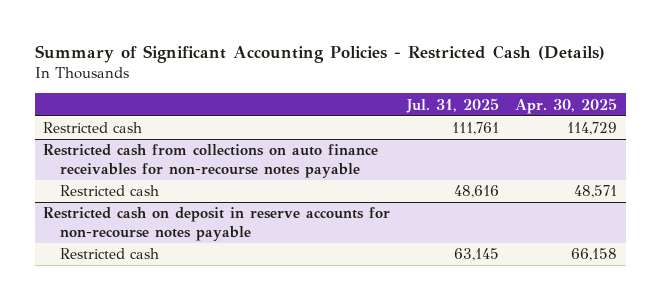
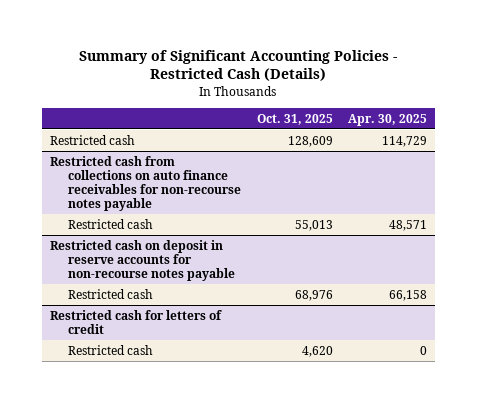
- | Jul. 31, 2025 | Apr. 30, 2025
+ | Oct. 31, 2025 | Apr. 30, 2025
+ Restricted cash for letters of credit
+ Restricted cash | 4,620 | 0

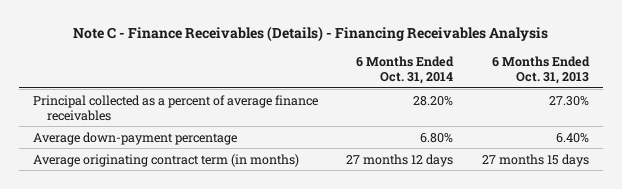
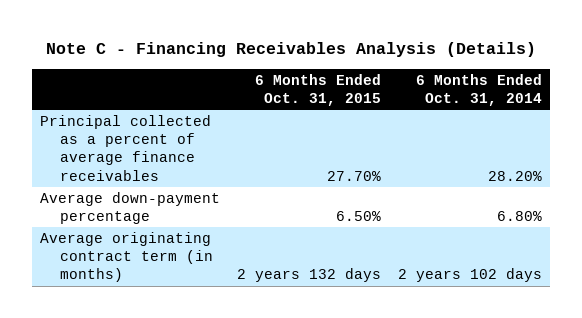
- Note C - Finance Receivables (Details) - Financing Receivables Analysis
+ Note C - Financing Receivables Analysis (Details)
- | 6 Months Ended Oct. 31, 2014 | 6 Months Ended Oct. 31, 2013
+ | 6 Months Ended Oct. 31, 2015 | 6 Months Ended Oct. 31, 2014
- Average originating contract term (in months) | 27 months 12 days | 27 months 15 days
+ Average originating contract term (in months) | 2 years 132 days | 2 years 102 days

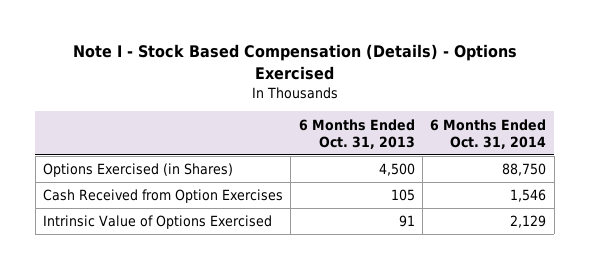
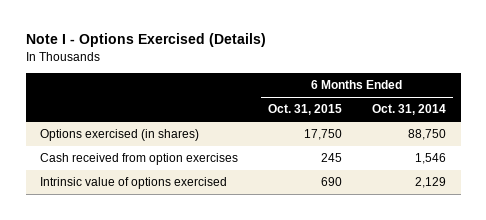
- Note I - Stock Based Compensation (Details) - Options Exercised
+ Note I - Options Exercised (Details)
- | 6 Months Ended Oct. 31, 2013 | 6 Months Ended Oct. 31, 2014
+ | 6 Months Ended Oct. 31, 2015 | 6 Months Ended Oct. 31, 2014
- Options Exercised (in Shares) | 4,500 | 88,750
- Cash Received from Option Exercises | 105 | 1,546
- Intrinsic Value of Options Exercised | 91 | 2,129
+ Options exercised (in shares) | 17,750 | 88,750
+ Cash received from option exercises | 245 | 1,546
+ Intrinsic value of options exercised | 690 | 2,129

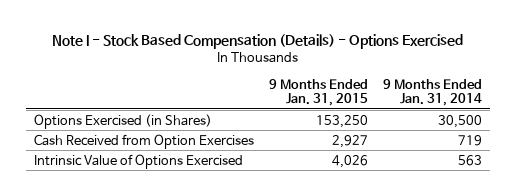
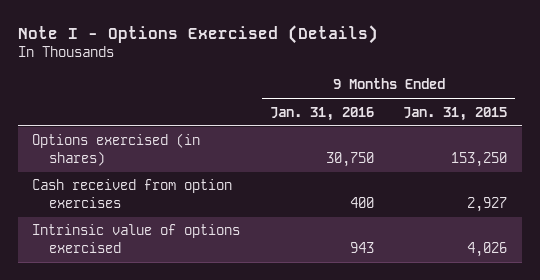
- Note I - Stock Based Compensation (Details) - Options Exercised
+ Note I - Options Exercised (Details)
- | 9 Months Ended Jan. 31, 2015 | 9 Months Ended Jan. 31, 2014
+ | 9 Months Ended Jan. 31, 2016 | 9 Months Ended Jan. 31, 2015
- Options Exercised (in Shares) | 153,250 | 30,500
- Cash Received from Option Exercises | 2,927 | 719
- Intrinsic Value of Options Exercised | 4,026 | 563
+ Options exercised (in shares) | 30,750 | 153,250
+ Cash received from option exercises | 400 | 2,927
+ Intrinsic value of options exercised | 943 | 4,026

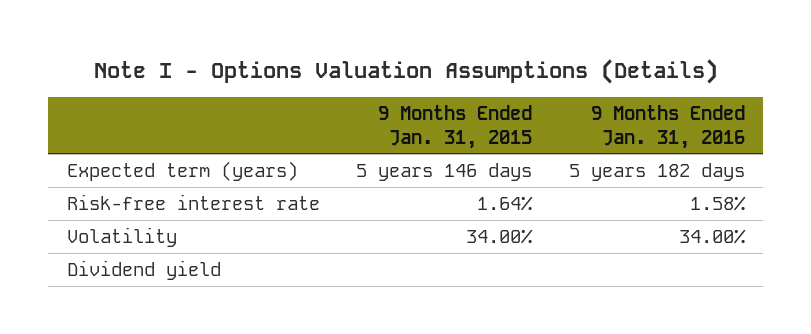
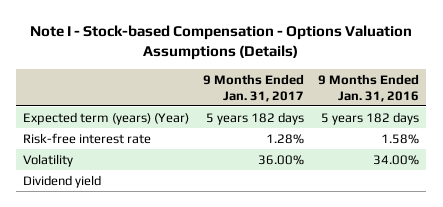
- Note I - Options Valuation Assumptions (Details)
+ Note I - Stock-based Compensation - Options Valuation Assumptions (Details)
- | 9 Months Ended Jan. 31, 2015 | 9 Months Ended Jan. 31, 2016
+ | 9 Months Ended Jan. 31, 2017 | 9 Months Ended Jan. 31, 2016
- Expected term (years) | 5 years 146 days | 5 years 182 days
+ Expected term (years) (Year) | 5 years 182 days | 5 years 182 days

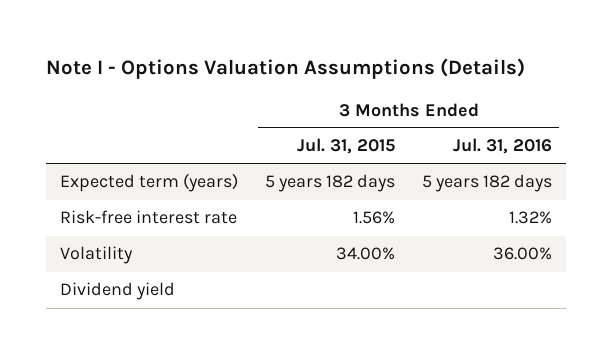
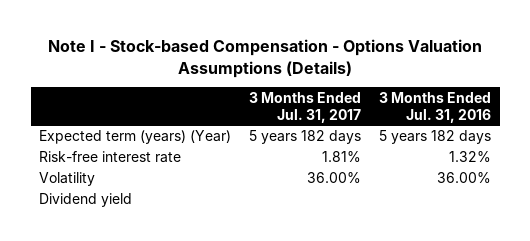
- Note I - Options Valuation Assumptions (Details)
+ Note I - Stock-based Compensation - Options Valuation Assumptions (Details)
- | 3 Months Ended Jul. 31, 2015 | 3 Months Ended Jul. 31, 2016
+ | 3 Months Ended Jul. 31, 2017 | 3 Months Ended Jul. 31, 2016
- Expected term (years) | 5 years 182 days | 5 years 182 days
+ Expected term (years) (Year) | 5 years 182 days | 5 years 182 days

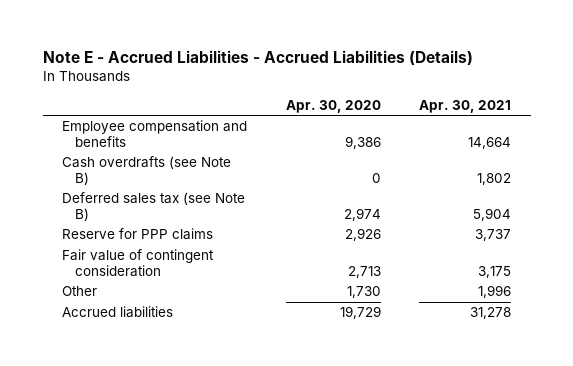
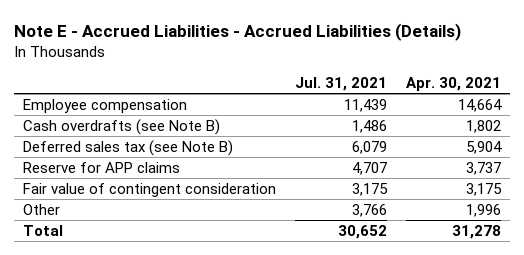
- | Apr. 30, 2020 | Apr. 30, 2021
+ | Jul. 31, 2021 | Apr. 30, 2021
- Employee compensation and benefits | 9,386 | 14,664
+ Employee compensation | 11,439 | 14,664
- Reserve for PPP claims | 2,926 | 3,737
+ Reserve for APP claims | 4,707 | 3,737
- Accrued liabilities | 19,729 | 31,278
+ Total | 30,652 | 31,278

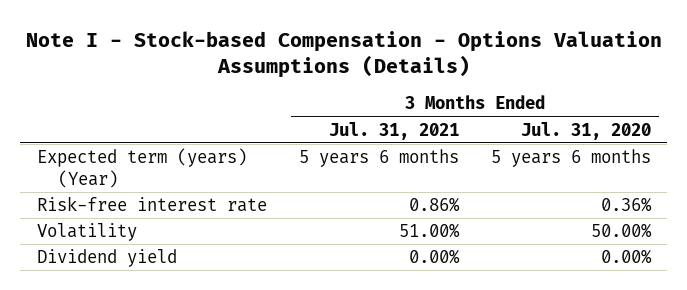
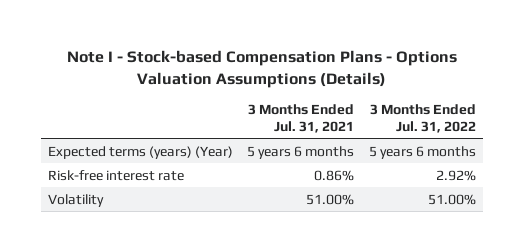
- Note I - Stock-based Compensation - Options Valuation Assumptions (Details)
+ Note I - Stock-based Compensation Plans - Options Valuation Assumptions (Details)
- | 3 Months Ended Jul. 31, 2021 | 3 Months Ended Jul. 31, 2020
+ | 3 Months Ended Jul. 31, 2021 | 3 Months Ended Jul. 31, 2022
- Expected term (years) (Year) | 5 years 6 months | 5 years 6 months
+ Expected terms (years) (Year) | 5 years 6 months | 5 years 6 months
- Dividend yield | 0.00% | 0.00%

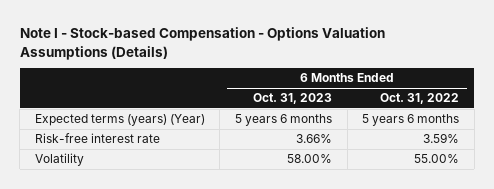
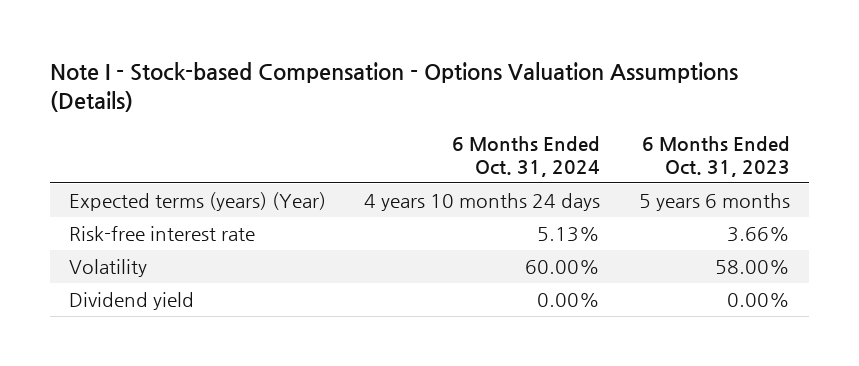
- | 6 Months Ended Oct. 31, 2023 | 6 Months Ended Oct. 31, 2022
+ | 6 Months Ended Oct. 31, 2024 | 6 Months Ended Oct. 31, 2023
+ Dividend yield | 0.00% | 0.00%

